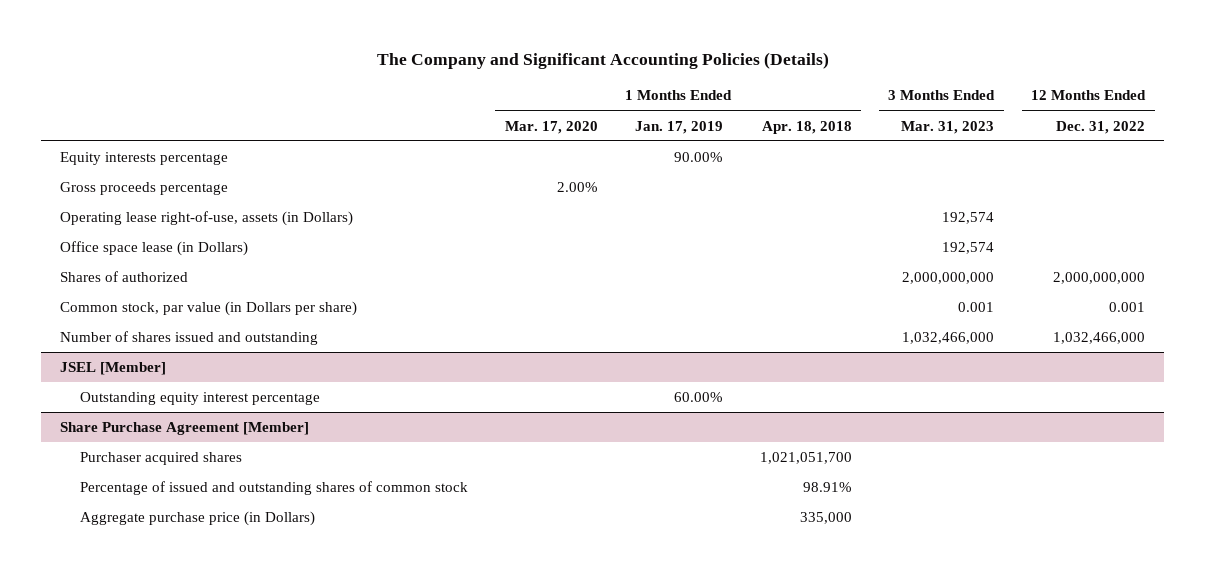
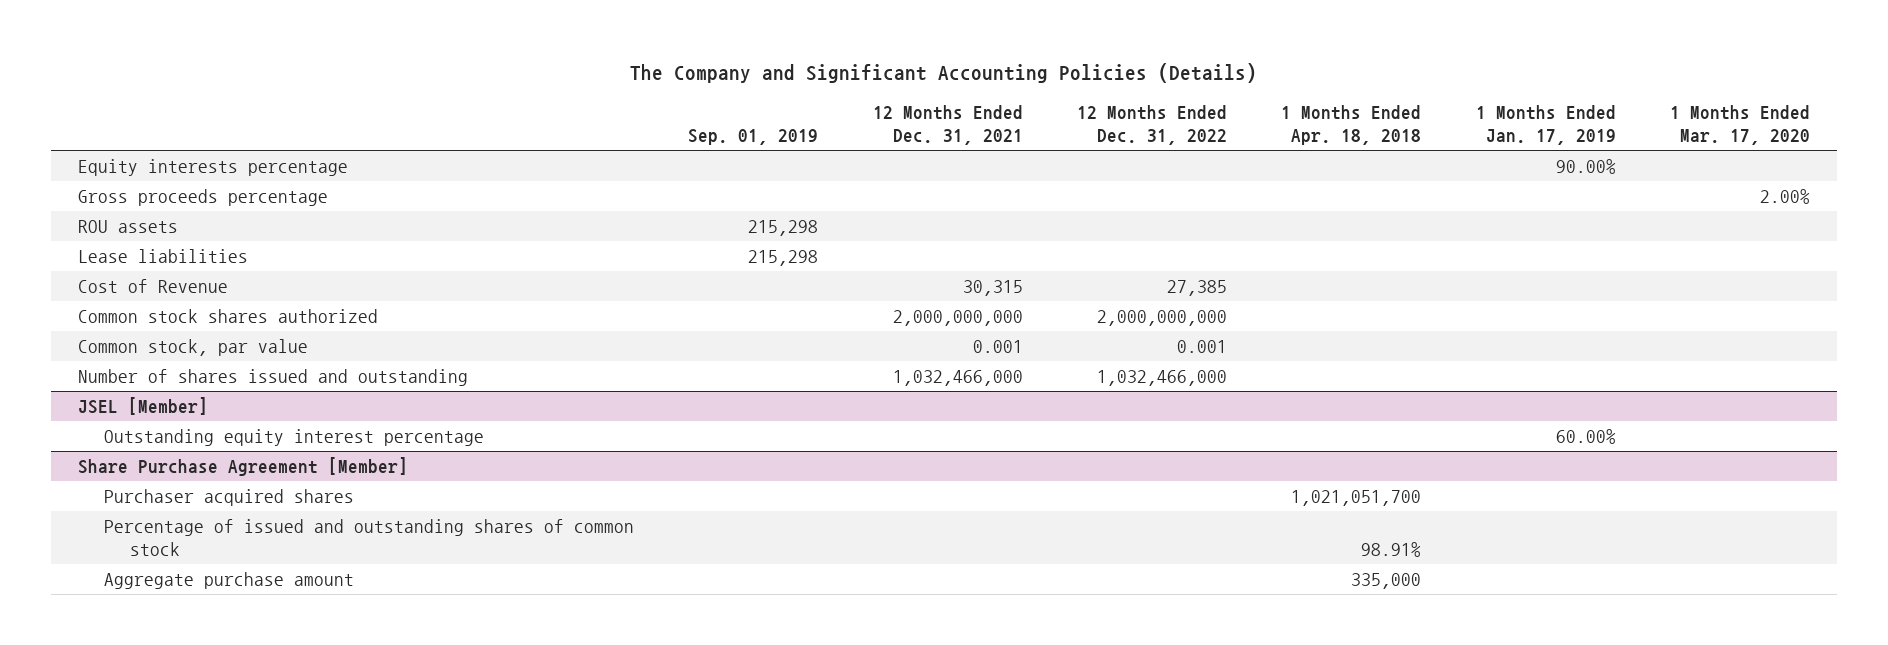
- | 1 Months Ended Mar. 17, 2020 | 1 Months Ended Jan. 17, 2019 | 1 Months Ended Apr. 18, 2018 | 3 Months Ended Mar. 31, 2023 | 12 Months Ended Dec. 31, 2022
+ | Sep. 01, 2019 | 12 Months Ended Dec. 31, 2021 | 12 Months Ended Dec. 31, 2022 | 1 Months Ended Apr. 18, 2018 | 1 Months Ended Jan. 17, 2019 | 1 Months Ended Mar. 17, 2020
- Operating lease right-of-use, assets (in Dollars) | | | | 192,574 |
- Office space lease (in Dollars) | | | | 192,574 |
- Shares of authorized | | | | 2,000,000,000 | 2,000,000,000
- Common stock, par value (in Dollars per share) | | | | 0.001 | 0.001
+ ROU assets | 215,298 | | | | |
+ Lease liabilities | 215,298 | | | | |
+ Cost of Revenue | | 30,315 | 27,385 | | |
+ Common stock shares authorized | | 2,000,000,000 | 2,000,000,000 | | |
+ Common stock, par value | | 0.001 | 0.001 | | |
@ Share Purchase Agreement [Member]
- Aggregate purchase price (in Dollars) | | | 335,000 | |
+ Aggregate purchase amount | | | | 335,000 | |

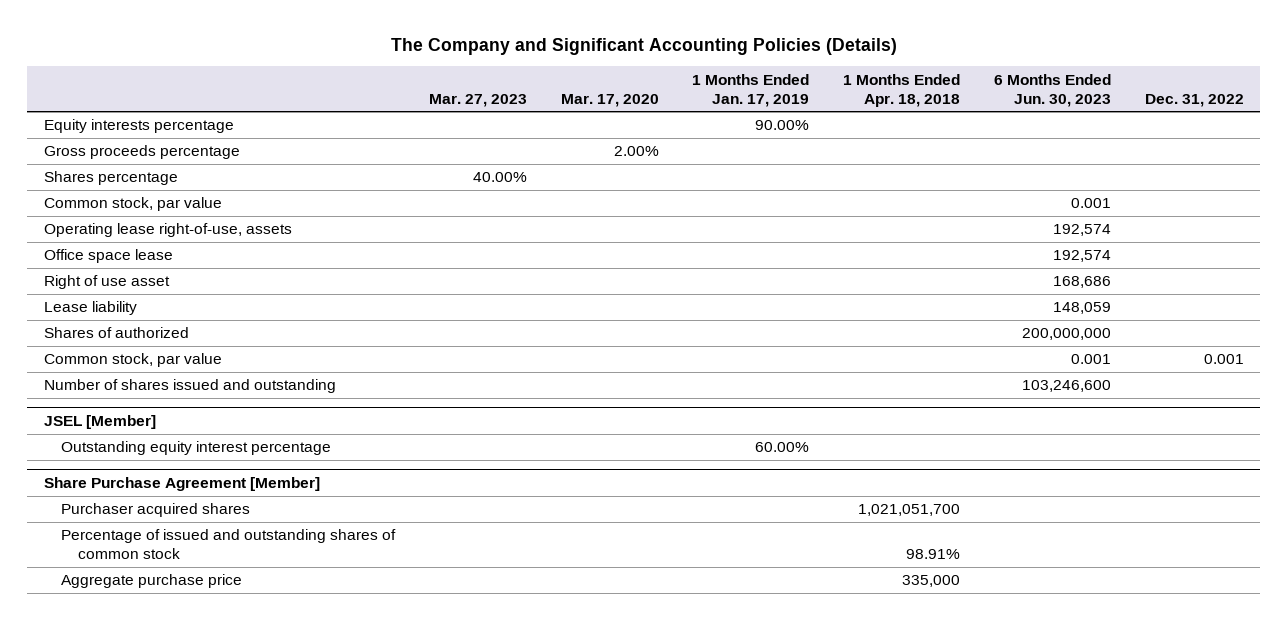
- | Sep. 01, 2019 | 12 Months Ended Dec. 31, 2021 | 12 Months Ended Dec. 31, 2022 | 1 Months Ended Apr. 18, 2018 | 1 Months Ended Jan. 17, 2019 | 1 Months Ended Mar. 17, 2020
+ | Mar. 27, 2023 | Mar. 17, 2020 | 1 Months Ended Jan. 17, 2019 | 1 Months Ended Apr. 18, 2018 | 6 Months Ended Jun. 30, 2023 | Dec. 31, 2022
- ROU assets | 215,298 | | | | |
- Lease liabilities | 215,298 | | | | |
- Cost of Revenue | | 30,315 | 27,385 | | |
- Common stock shares authorized | | 2,000,000,000 | 2,000,000,000 | | |
+ Shares percentage | 40.00% | | | | |
+ Operating lease right-of-use, assets | | | | | 192,574 |
+ Office space lease | | | | | 192,574 |
+ Right of use asset | | | | | 168,686 |
+ Lease liability | | | | | 148,059 |
+ Shares of authorized | | | | | 200,000,000 |
+ Common stock, par value | | | | | 0.001 | 0.001
@ Share Purchase Agreement [Member]
- Aggregate purchase amount | | | | 335,000 | |
+ Aggregate purchase price | | | | 335,000 | |

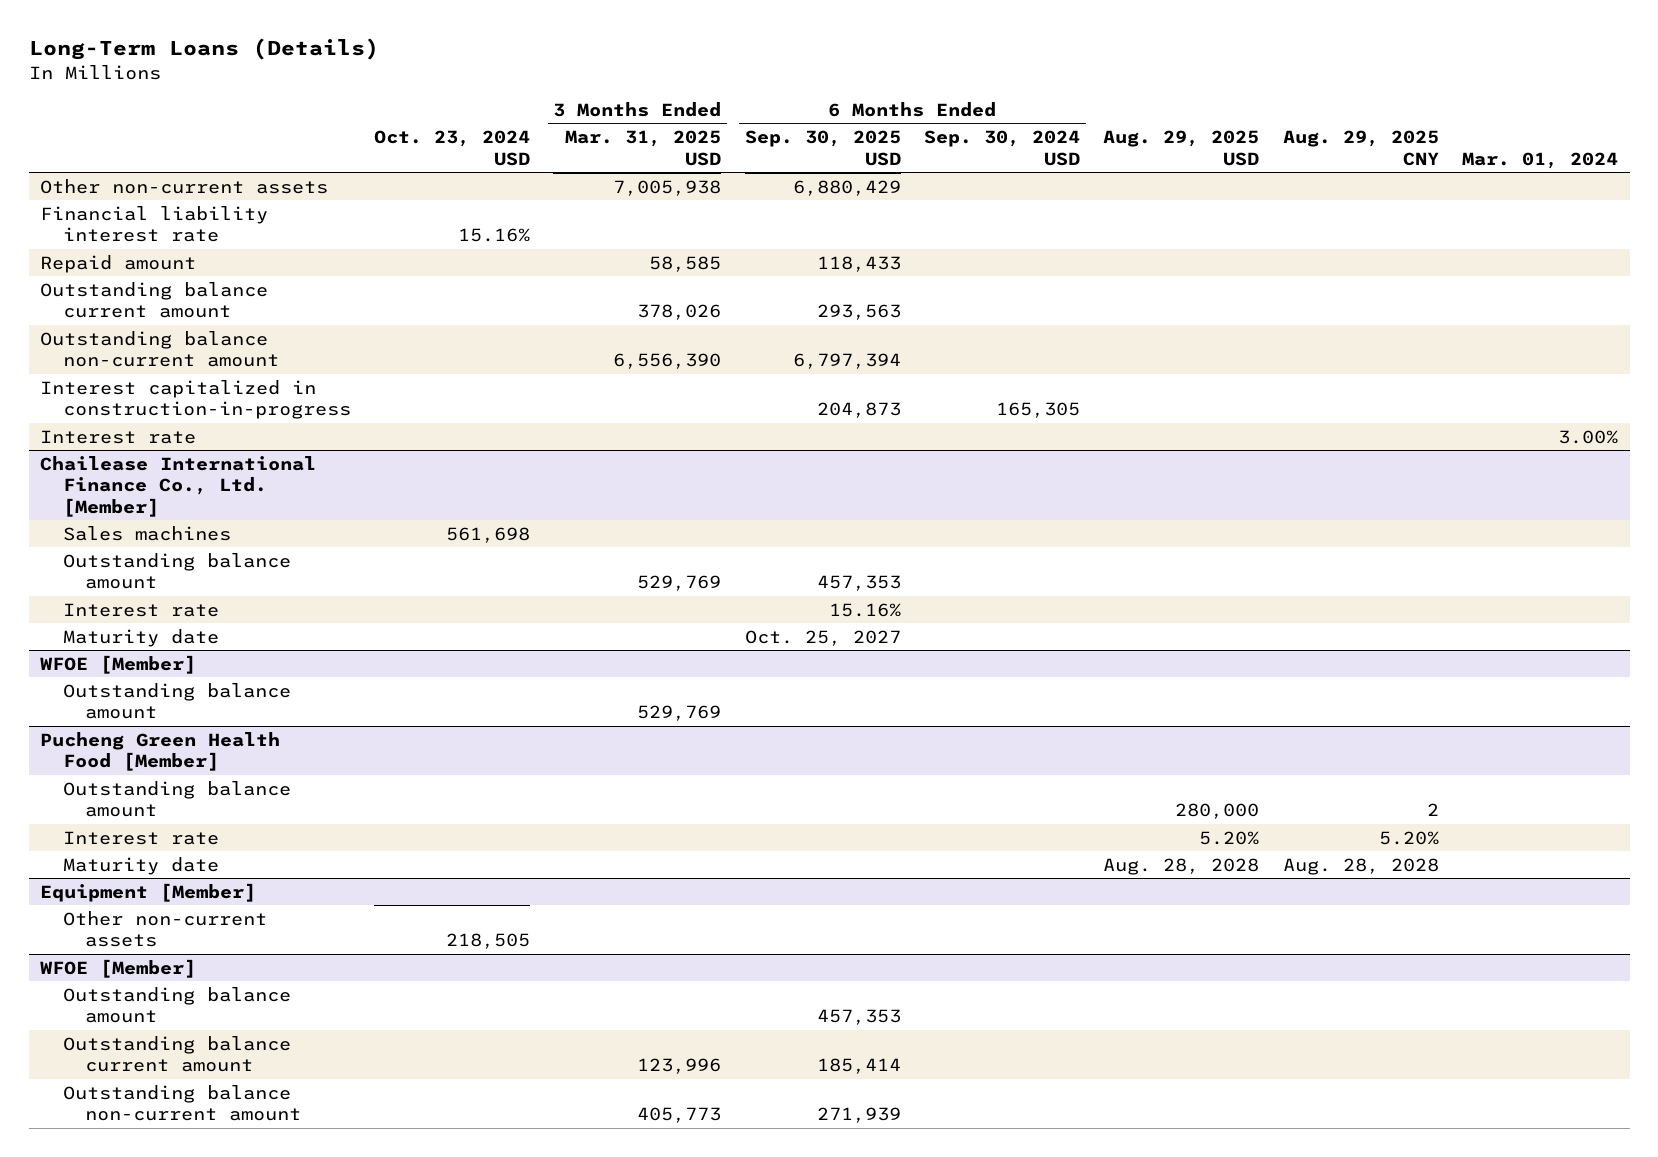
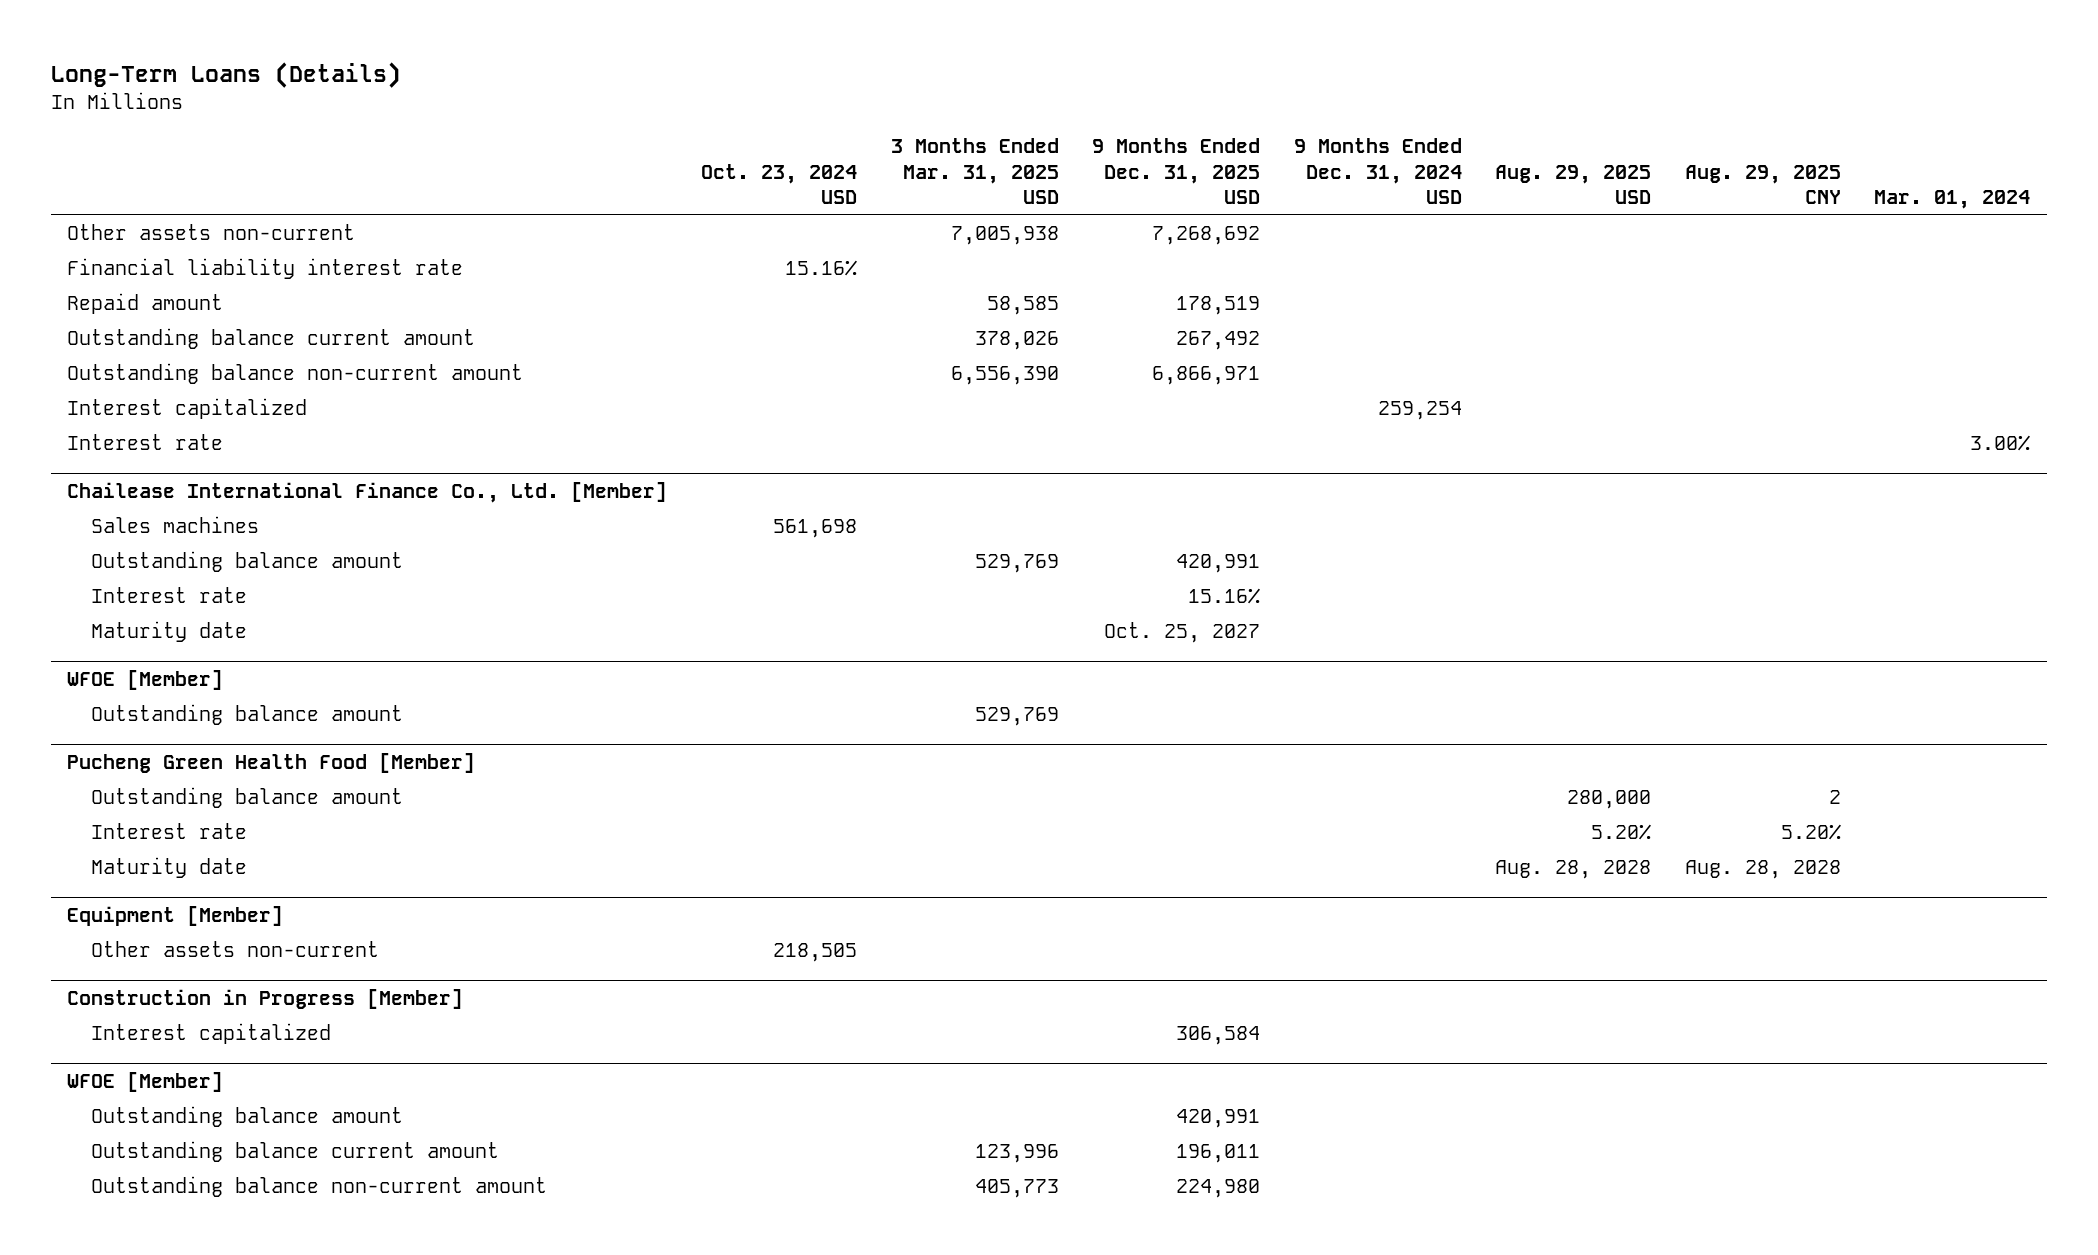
- | Oct. 23, 2024 USD | 3 Months Ended Mar. 31, 2025 USD | 6 Months Ended Sep. 30, 2025 USD | 6 Months Ended Sep. 30, 2024 USD | Aug. 29, 2025 USD | Aug. 29, 2025 CNY | Mar. 01, 2024
+ | Oct. 23, 2024 USD | 3 Months Ended Mar. 31, 2025 USD | 9 Months Ended Dec. 31, 2025 USD | 9 Months Ended Dec. 31, 2024 USD | Aug. 29, 2025 USD | Aug. 29, 2025 CNY | Mar. 01, 2024
- Other non-current assets | | 7,005,938 | 6,880,429 | | | |
+ Other assets non-current | | 7,005,938 | 7,268,692 | | | |
- Interest capitalized in construction-in-progress | | | 204,873 | 165,305 | | |
+ Interest capitalized | | | | 259,254 | | |
@ Equipment [Member]
- Other non-current assets | 218,505 | | | | | |
+ Other assets non-current | 218,505 | | | | | |
+ Construction in Progress [Member]
+ Interest capitalized | | | 306,584 | | | |

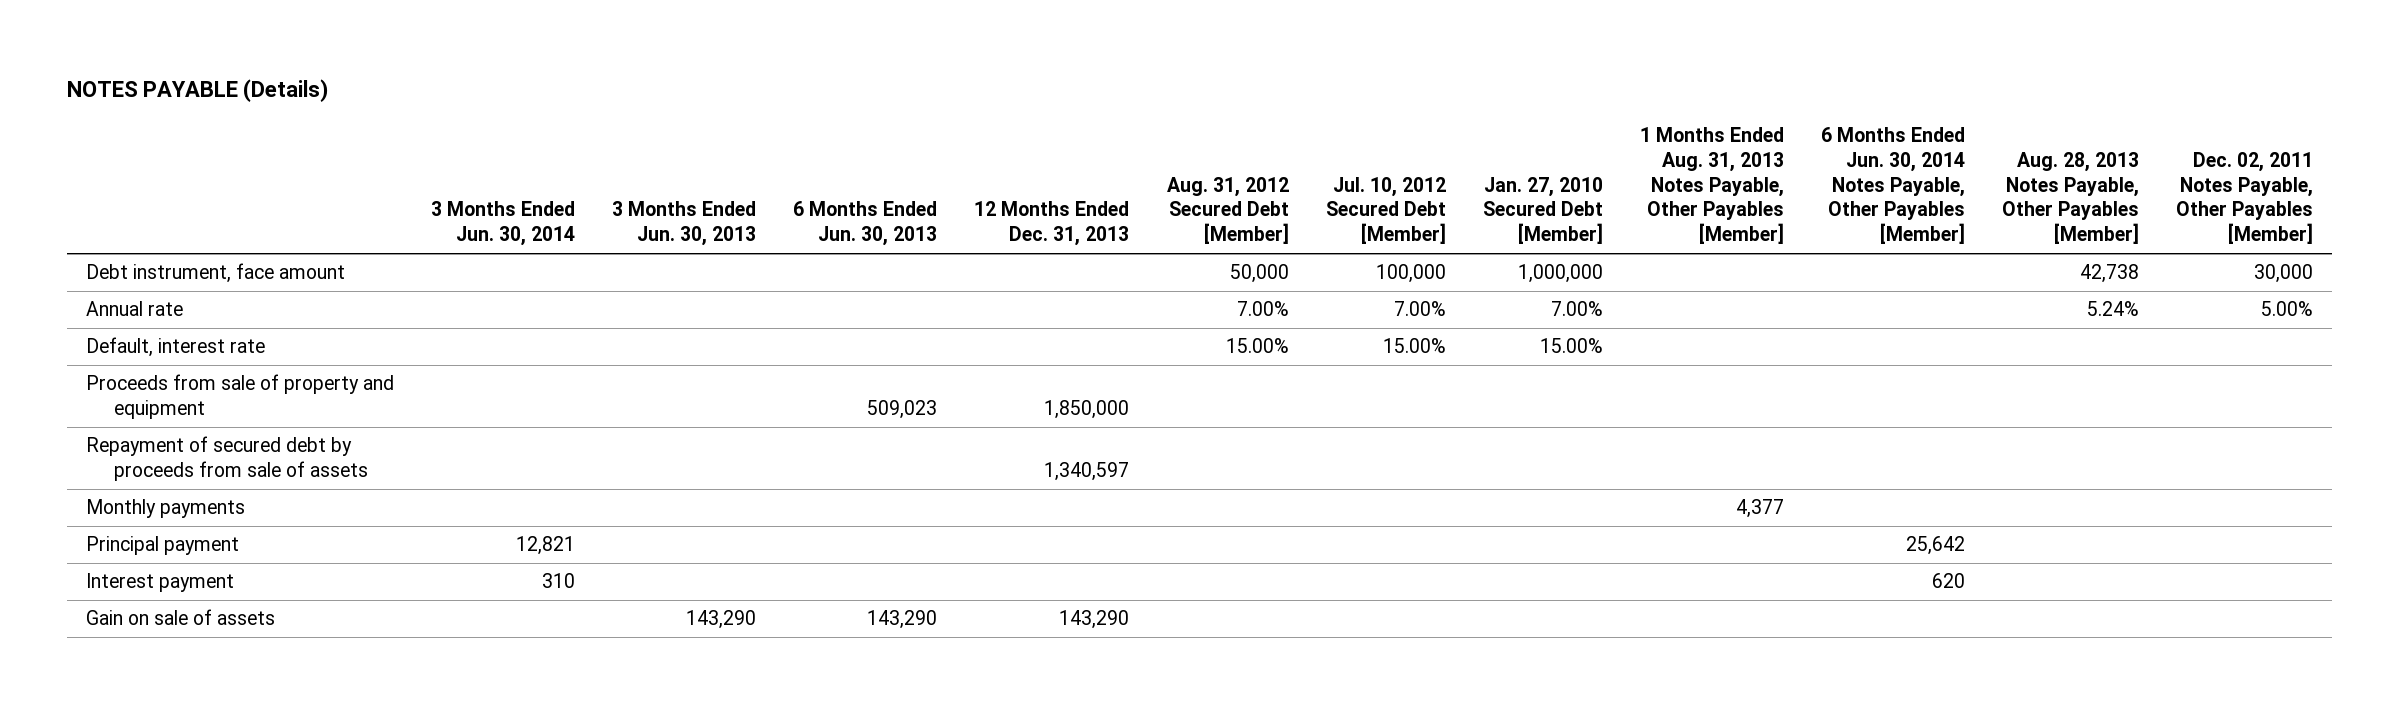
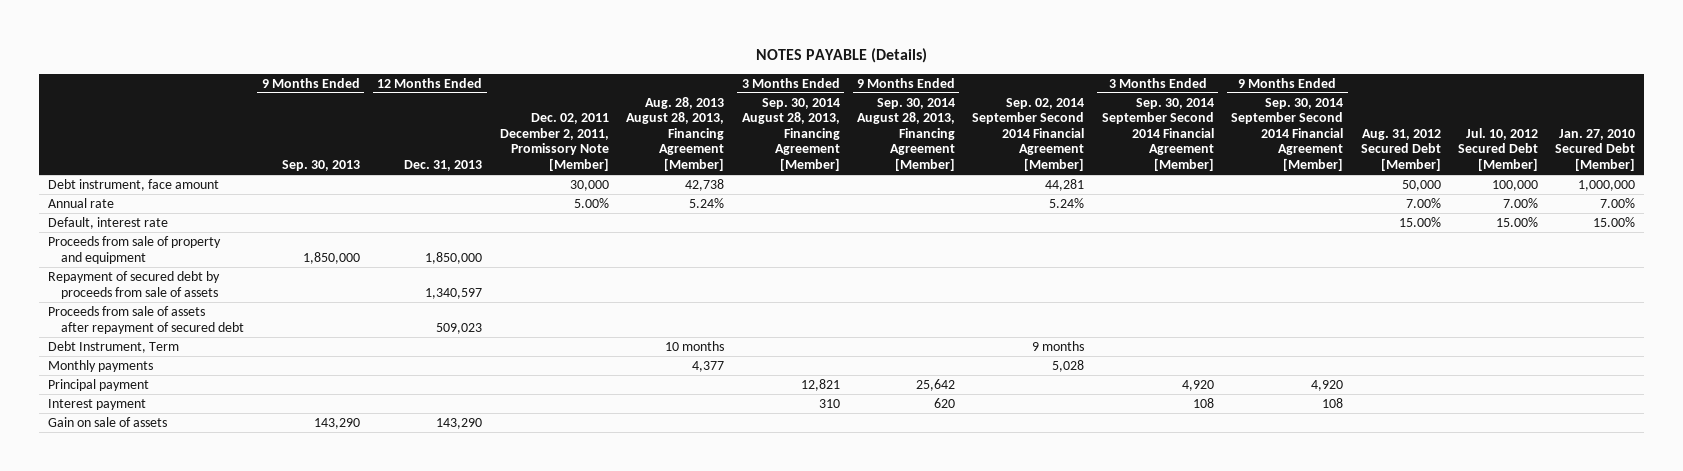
- | 3 Months Ended Jun. 30, 2014 | 3 Months Ended Jun. 30, 2013 | 6 Months Ended Jun. 30, 2013 | 12 Months Ended Dec. 31, 2013 | Aug. 31, 2012 Secured Debt [Member] | Jul. 10, 2012 Secured Debt [Member] | Jan. 27, 2010 Secured Debt [Member] | 1 Months Ended Aug. 31, 2013 Notes Payable, Other Payables [Member] | 6 Months Ended Jun. 30, 2014 Notes Payable, Other Payables [Member] | Aug. 28, 2013 Notes Payable, Other Payables [Member] | Dec. 02, 2011 Notes Payable, Other Payables [Member]
+ | 9 Months Ended Sep. 30, 2013 | 12 Months Ended Dec. 31, 2013 | Dec. 02, 2011 December 2, 2011, Promissory Note [Member] | Aug. 28, 2013 August 28, 2013, Financing Agreement [Member] | 3 Months Ended Sep. 30, 2014 August 28, 2013, Financing Agreement [Member] | 9 Months Ended Sep. 30, 2014 August 28, 2013, Financing Agreement [Member] | Sep. 02, 2014 September Second 2014 Financial Agreement [Member] | 3 Months Ended Sep. 30, 2014 September Second 2014 Financial Agreement [Member] | 9 Months Ended Sep. 30, 2014 September Second 2014 Financial Agreement [Member] | Aug. 31, 2012 Secured Debt [Member] | Jul. 10, 2012 Secured Debt [Member] | Jan. 27, 2010 Secured Debt [Member]
+ Proceeds from sale of assets after repayment of secured debt | | 509,023 | | | | | | | | | |
+ Debt Instrument, Term | | | | 10 months | | | 9 months | | | | |

